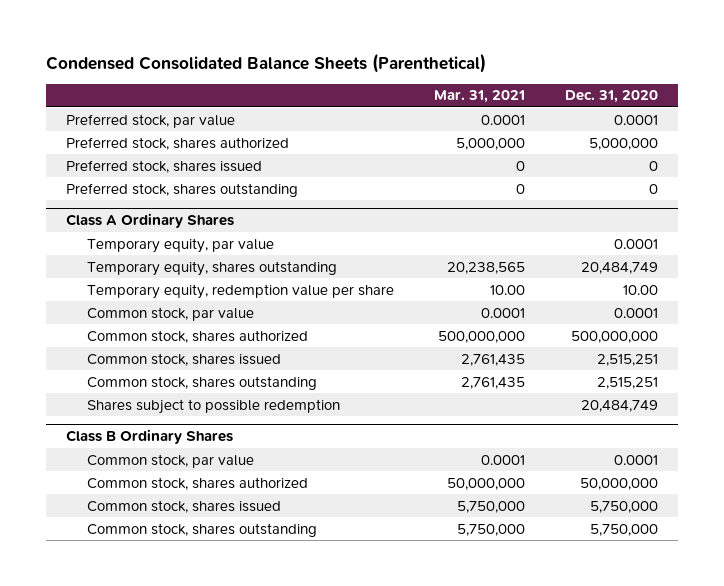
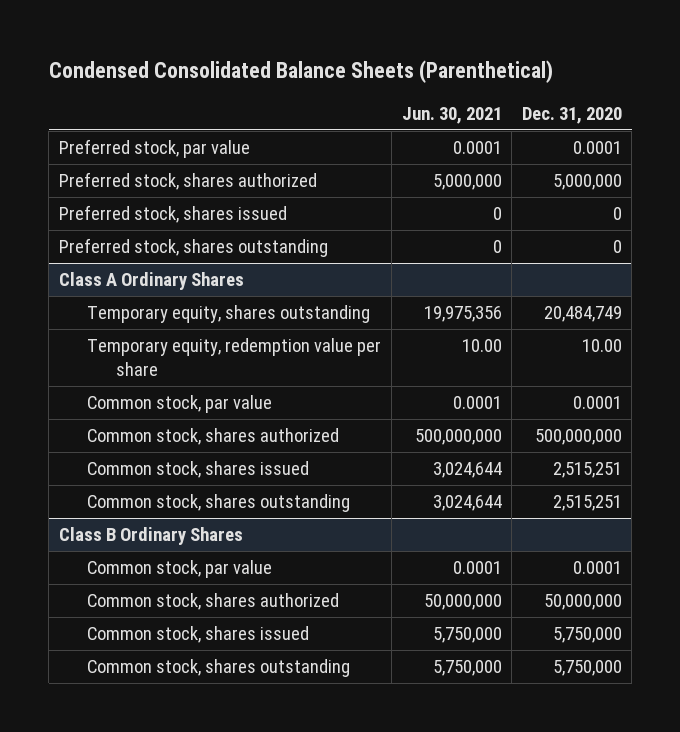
- | Mar. 31, 2021 | Dec. 31, 2020
+ | Jun. 30, 2021 | Dec. 31, 2020
@ Class A Ordinary Shares
- Temporary equity, par value | | 0.0001
- Shares subject to possible redemption | | 20,484,749

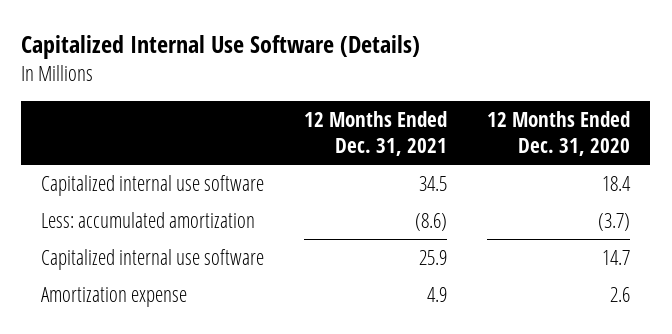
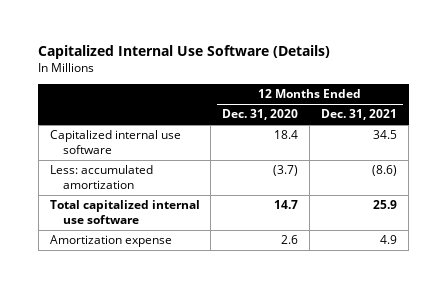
- | 12 Months Ended Dec. 31, 2021 | 12 Months Ended Dec. 31, 2020
+ | 12 Months Ended Dec. 31, 2020 | 12 Months Ended Dec. 31, 2021
- Capitalized internal use software | 25.9 | 14.7
+ Total capitalized internal use software | 14.7 | 25.9

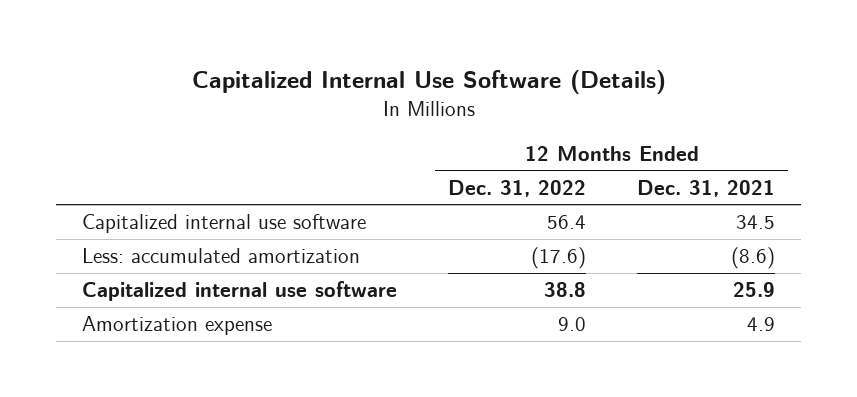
- | 12 Months Ended Dec. 31, 2020 | 12 Months Ended Dec. 31, 2021
+ | 12 Months Ended Dec. 31, 2022 | 12 Months Ended Dec. 31, 2021
- Total capitalized internal use software | 14.7 | 25.9
+ Capitalized internal use software | 38.8 | 25.9

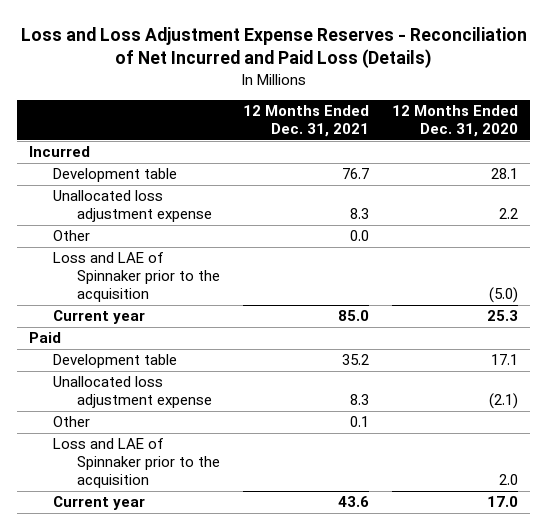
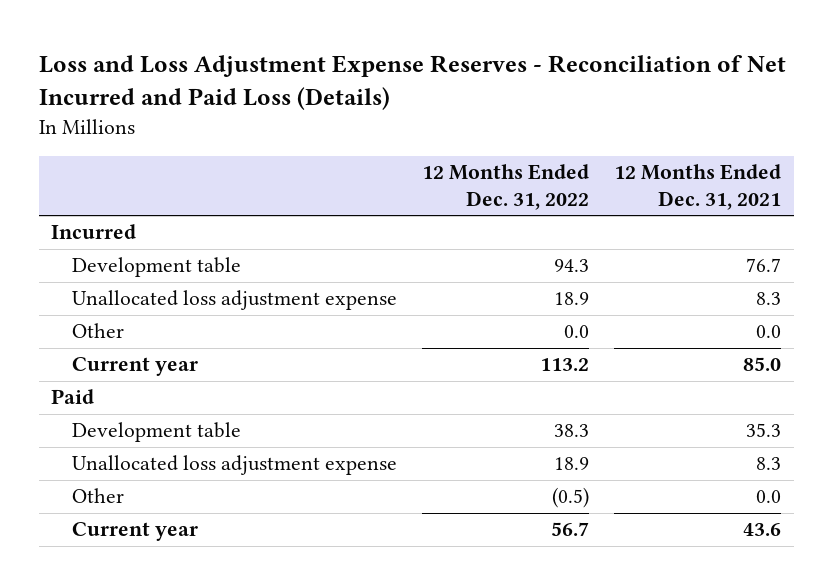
- | 12 Months Ended Dec. 31, 2021 | 12 Months Ended Dec. 31, 2020
+ | 12 Months Ended Dec. 31, 2022 | 12 Months Ended Dec. 31, 2021
- Loss and LAE of Spinnaker prior to the acquisition | | (5.0)
- Development table | 35.2 | 17.1
+ Development table | 38.3 | 35.3
- Other | 0.1 |
- Loss and LAE of Spinnaker prior to the acquisition | | 2.0
+ Other | (0.5) | 0.0

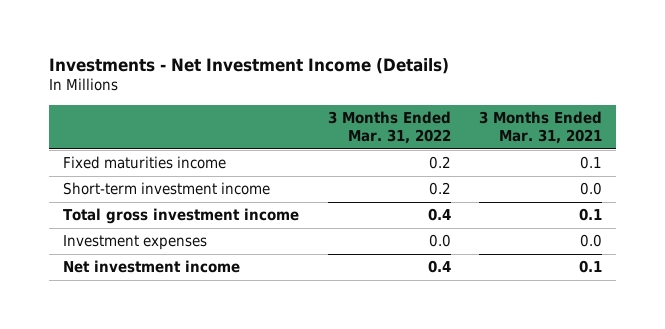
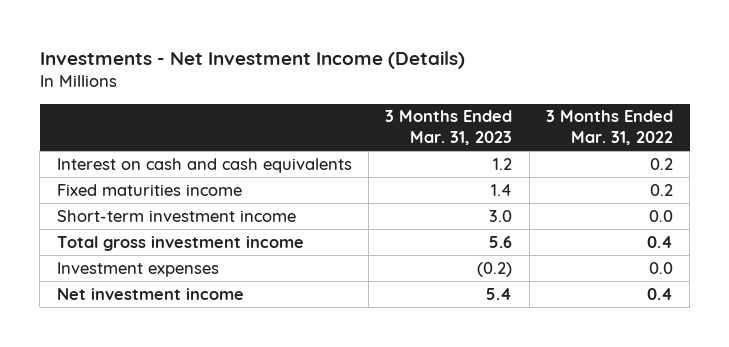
- | 3 Months Ended Mar. 31, 2022 | 3 Months Ended Mar. 31, 2021
+ | 3 Months Ended Mar. 31, 2023 | 3 Months Ended Mar. 31, 2022
+ Interest on cash and cash equivalents | 1.2 | 0.2
- Short-term investment income | 0.2 | 0.0
+ Short-term investment income | 3.0 | 0.0

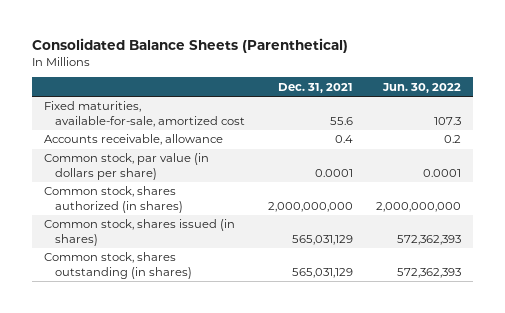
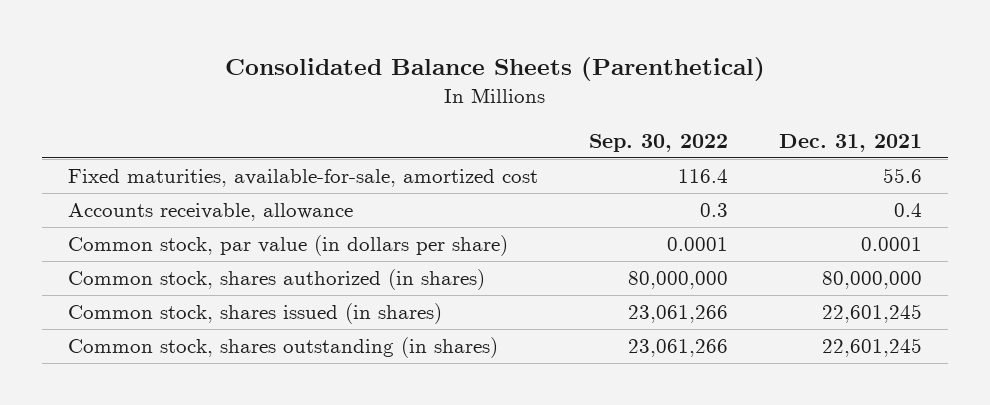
- | Dec. 31, 2021 | Jun. 30, 2022
+ | Sep. 30, 2022 | Dec. 31, 2021
- Common stock, shares authorized (in shares) | 2,000,000,000 | 2,000,000,000
- Common stock, shares issued (in shares) | 565,031,129 | 572,362,393
- Common stock, shares outstanding (in shares) | 565,031,129 | 572,362,393
+ Common stock, shares authorized (in shares) | 80,000,000 | 80,000,000
+ Common stock, shares issued (in shares) | 23,061,266 | 22,601,245
+ Common stock, shares outstanding (in shares) | 23,061,266 | 22,601,245

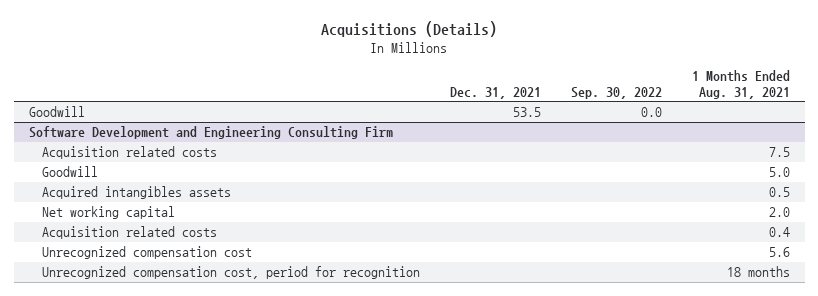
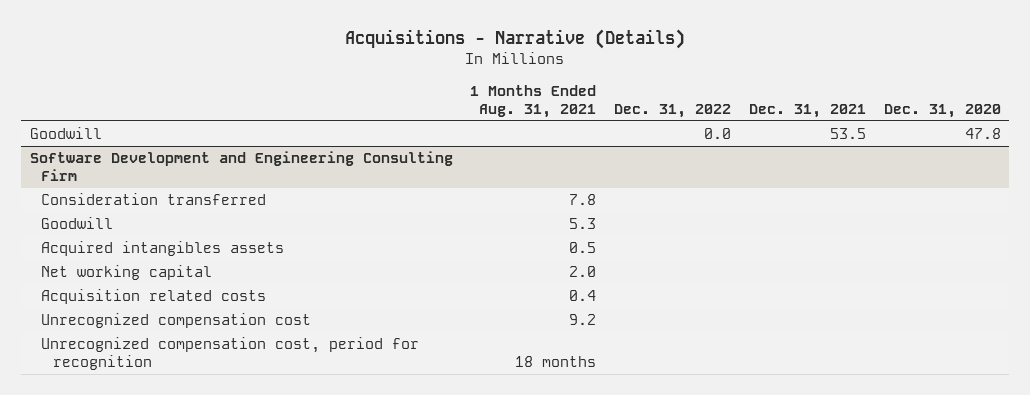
- Acquisitions (Details)
+ Acquisitions - Narrative (Details)
- | Dec. 31, 2021 | Sep. 30, 2022 | 1 Months Ended Aug. 31, 2021
+ | 1 Months Ended Aug. 31, 2021 | Dec. 31, 2022 | Dec. 31, 2021 | Dec. 31, 2020
@ Software Development and Engineering Consulting Firm
- Acquisition related costs | | | 7.5
- Goodwill | | | 5.0
+ Consideration transferred | 7.8 | | |
+ Goodwill | 5.3 | | |
- Unrecognized compensation cost | | | 5.6
+ Unrecognized compensation cost | 9.2 | | |

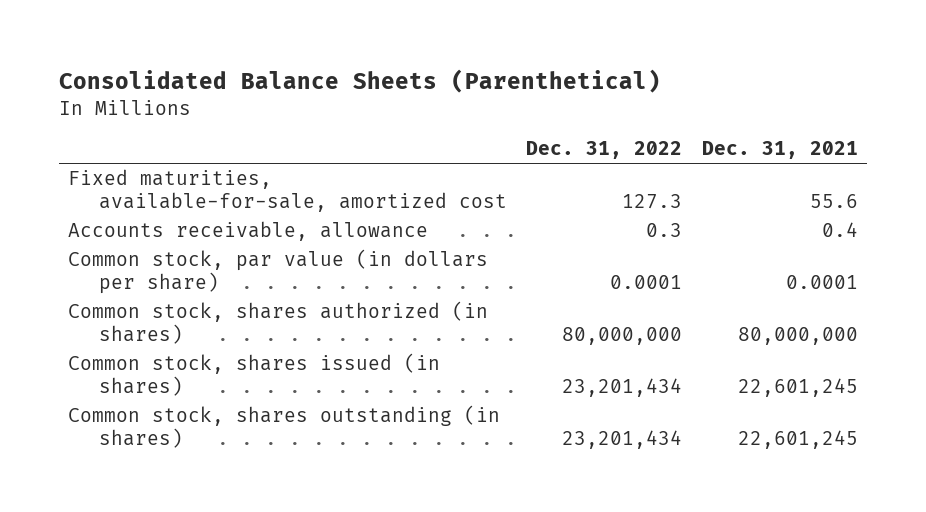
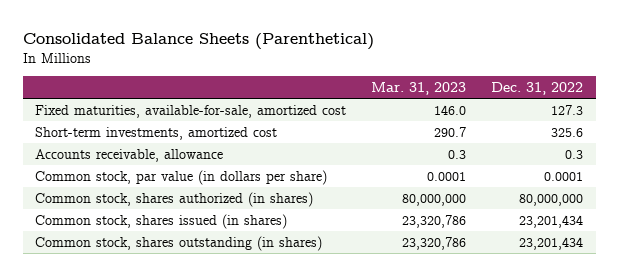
- | Dec. 31, 2022 | Dec. 31, 2021
+ | Mar. 31, 2023 | Dec. 31, 2022
+ Short-term investments, amortized cost | 290.7 | 325.6

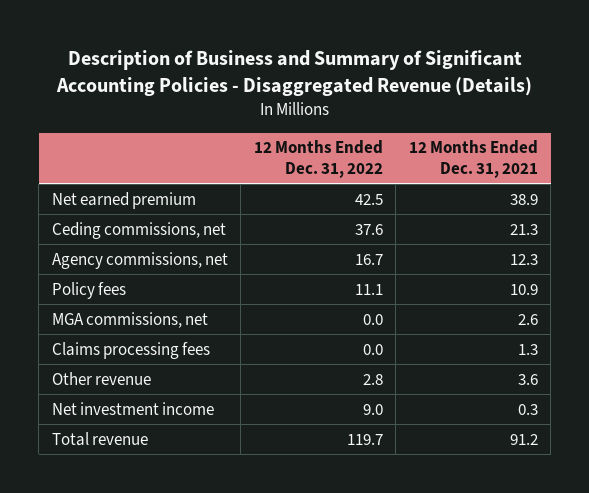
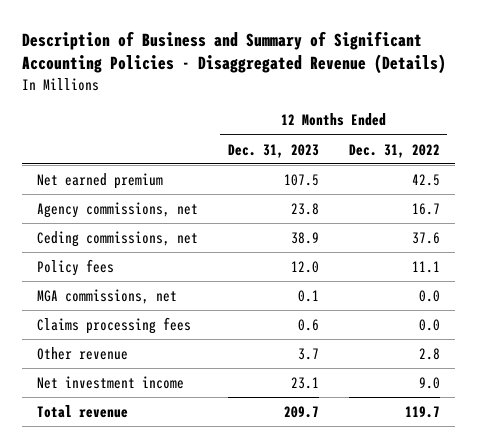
- | 12 Months Ended Dec. 31, 2022 | 12 Months Ended Dec. 31, 2021
+ | 12 Months Ended Dec. 31, 2023 | 12 Months Ended Dec. 31, 2022
moved down: Ceding commissions, net | 38.9 | 37.6

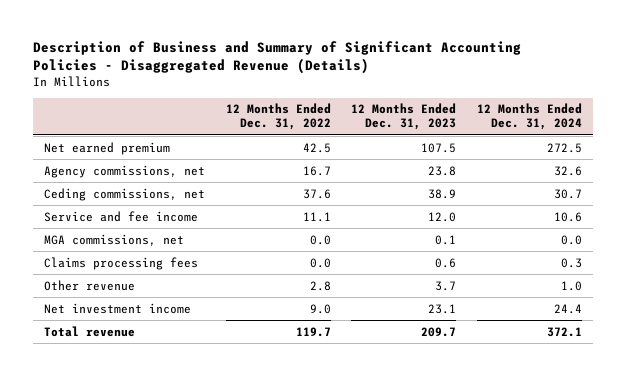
- | 12 Months Ended Dec. 31, 2023 | 12 Months Ended Dec. 31, 2022
+ | 12 Months Ended Dec. 31, 2022 | 12 Months Ended Dec. 31, 2023 | 12 Months Ended Dec. 31, 2024
- Policy fees | 12.0 | 11.1
+ Service and fee income | 11.1 | 12.0 | 10.6

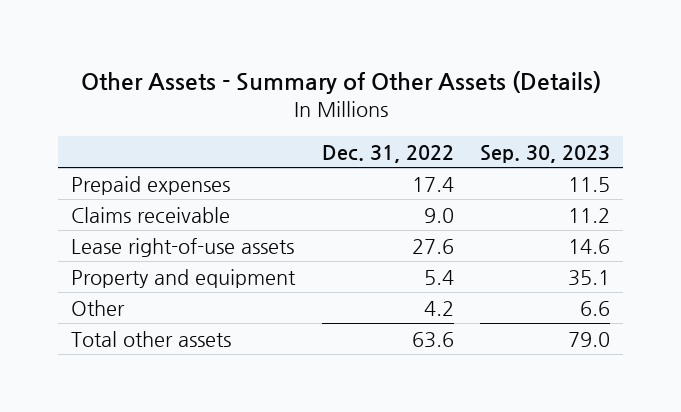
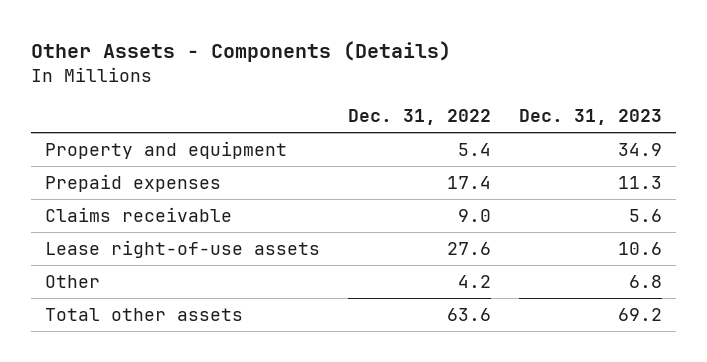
- Other Assets - Summary of Other Assets (Details)
+ Other Assets - Components (Details)
- | Dec. 31, 2022 | Sep. 30, 2023
+ | Dec. 31, 2022 | Dec. 31, 2023
moved up: Property and equipment | 5.4 | 34.9

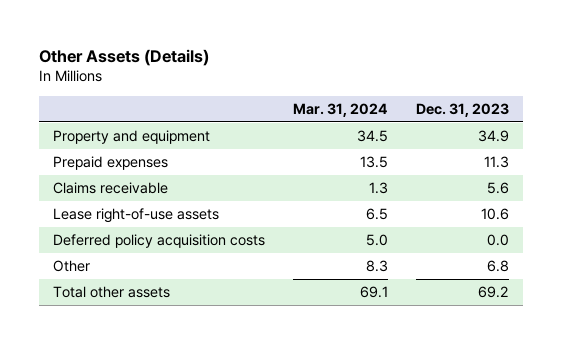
- Other Assets - Components (Details)
+ Other Assets (Details)
- | Dec. 31, 2022 | Dec. 31, 2023
+ | Mar. 31, 2024 | Dec. 31, 2023
+ Deferred policy acquisition costs | 5.0 | 0.0

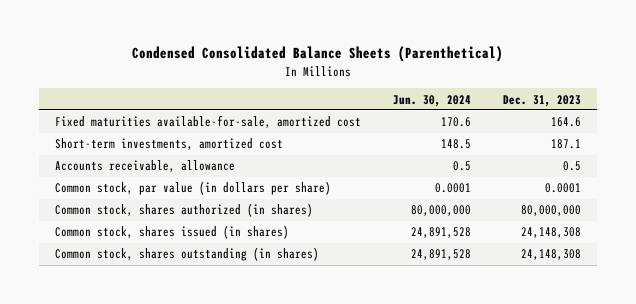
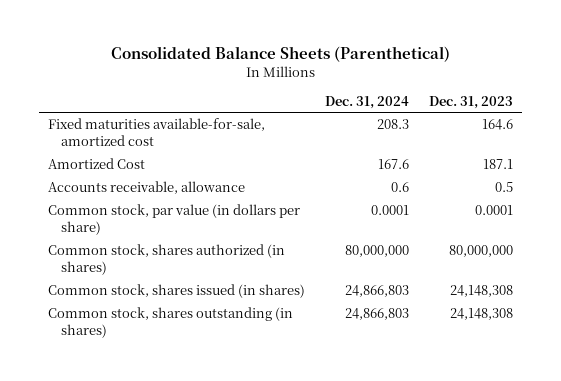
- Condensed Consolidated Balance Sheets (Parenthetical)
+ Consolidated Balance Sheets (Parenthetical)
- | Jun. 30, 2024 | Dec. 31, 2023
+ | Dec. 31, 2024 | Dec. 31, 2023
- Short-term investments, amortized cost | 148.5 | 187.1
+ Amortized Cost | 167.6 | 187.1

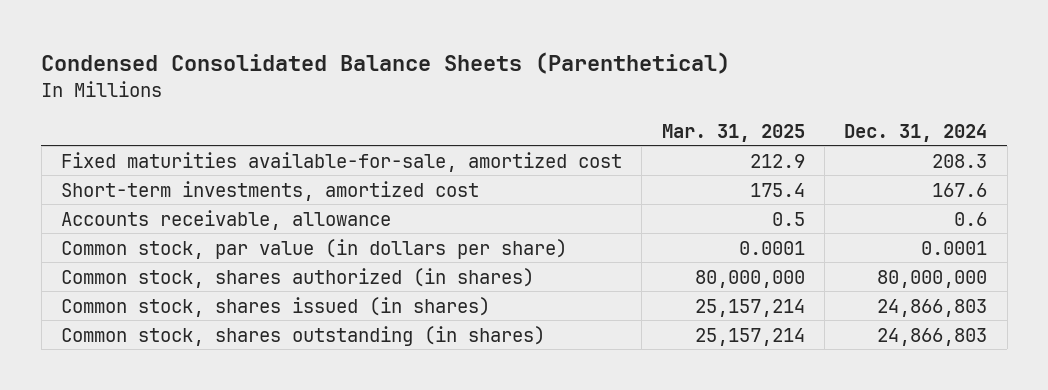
- Consolidated Balance Sheets (Parenthetical)
+ Condensed Consolidated Balance Sheets (Parenthetical)
- | Dec. 31, 2024 | Dec. 31, 2023
+ | Mar. 31, 2025 | Dec. 31, 2024
- Amortized Cost | 167.6 | 187.1
+ Short-term investments, amortized cost | 175.4 | 167.6

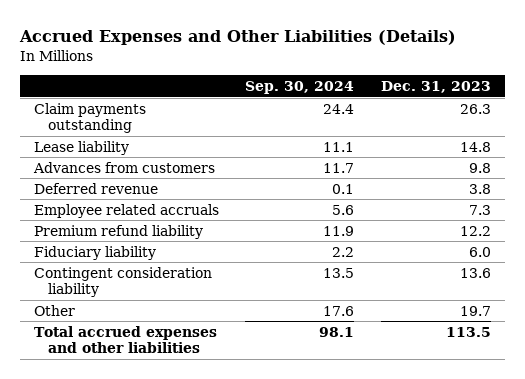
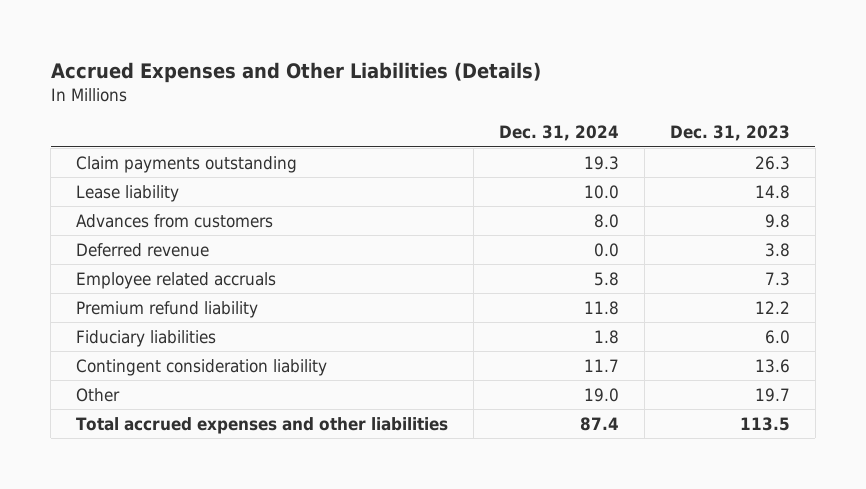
- | Sep. 30, 2024 | Dec. 31, 2023
+ | Dec. 31, 2024 | Dec. 31, 2023
- Fiduciary liability | 2.2 | 6.0
+ Fiduciary liabilities | 1.8 | 6.0

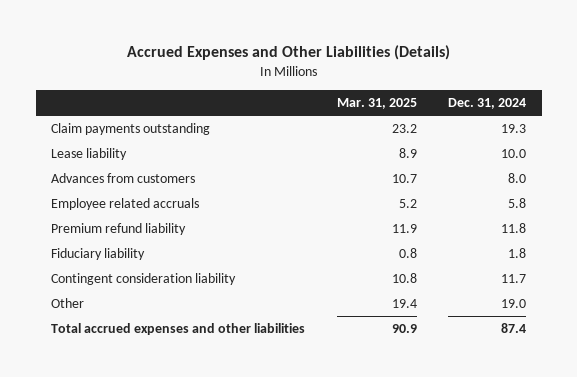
- | Dec. 31, 2024 | Dec. 31, 2023
+ | Mar. 31, 2025 | Dec. 31, 2024
- Deferred revenue | 0.0 | 3.8
- Fiduciary liabilities | 1.8 | 6.0
+ Fiduciary liability | 0.8 | 1.8

